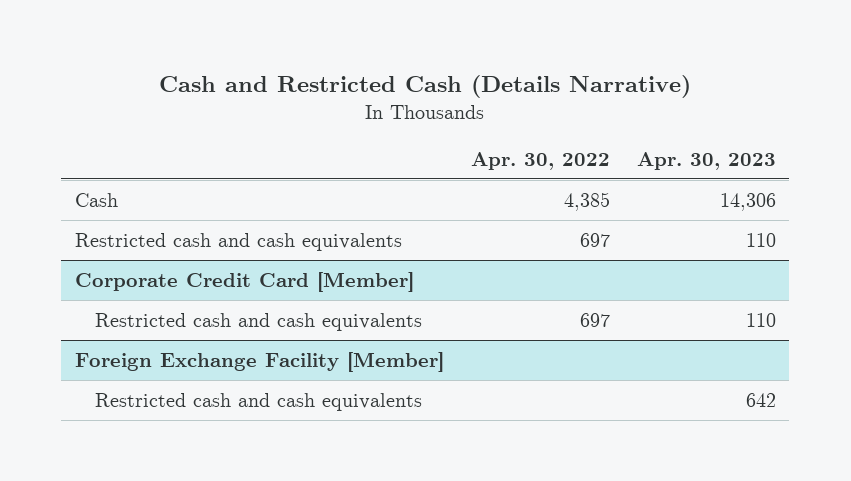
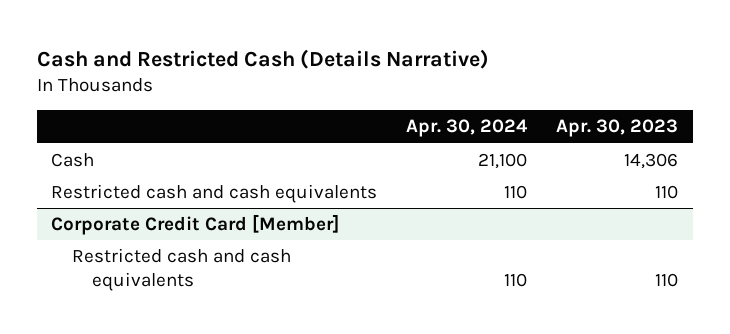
- | Apr. 30, 2022 | Apr. 30, 2023
+ | Apr. 30, 2024 | Apr. 30, 2023
- Foreign Exchange Facility [Member]
- Restricted cash and cash equivalents | | 642

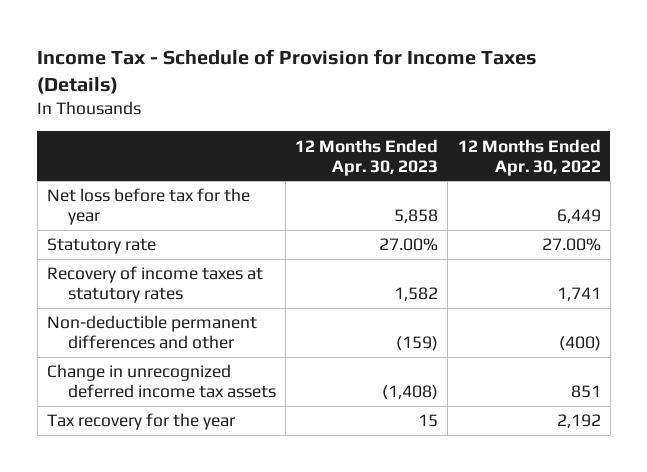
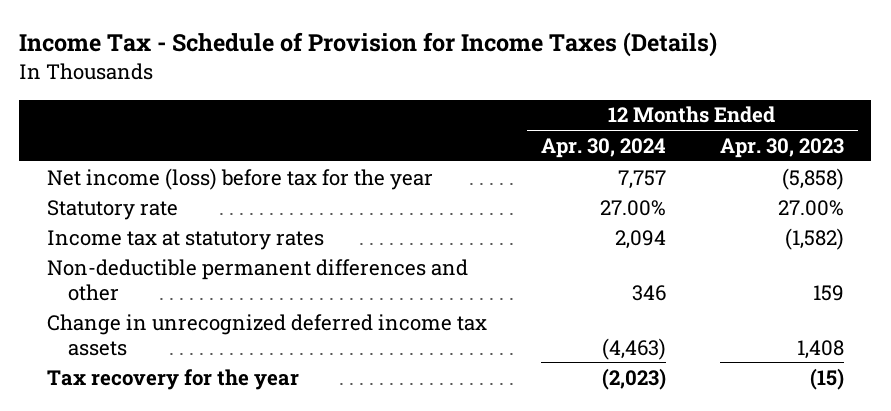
- | 12 Months Ended Apr. 30, 2023 | 12 Months Ended Apr. 30, 2022
+ | 12 Months Ended Apr. 30, 2024 | 12 Months Ended Apr. 30, 2023
- Net loss before tax for the year | 5,858 | 6,449
+ Net income (loss) before tax for the year | 7,757 | (5,858)
- Recovery of income taxes at statutory rates | 1,582 | 1,741
- Non-deductible permanent differences and other | (159) | (400)
- Change in unrecognized deferred income tax assets | (1,408) | 851
- Tax recovery for the year | 15 | 2,192
+ Income tax at statutory rates | 2,094 | (1,582)
+ Non-deductible permanent differences and other | 346 | 159
+ Change in unrecognized deferred income tax assets | (4,463) | 1,408
+ Tax recovery for the year | (2,023) | (15)

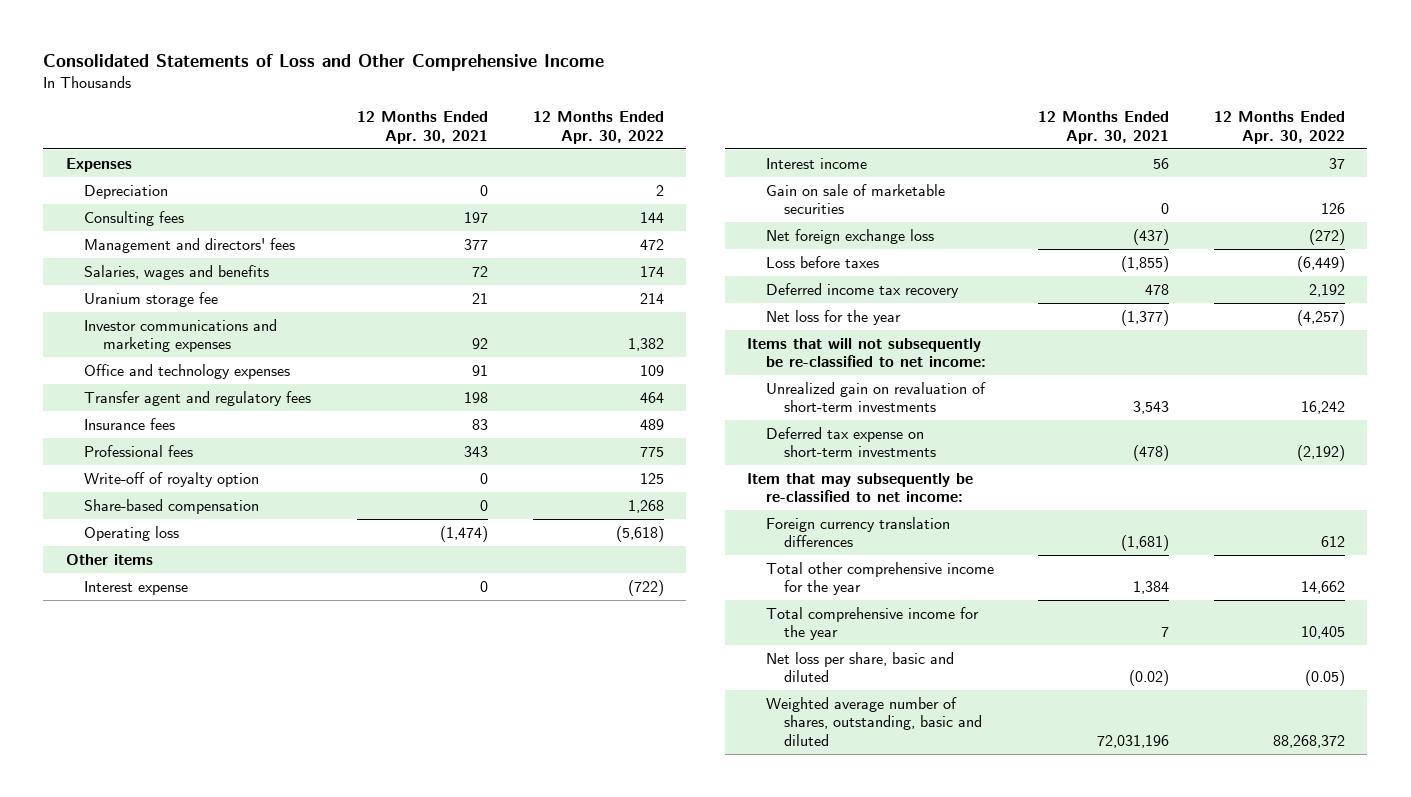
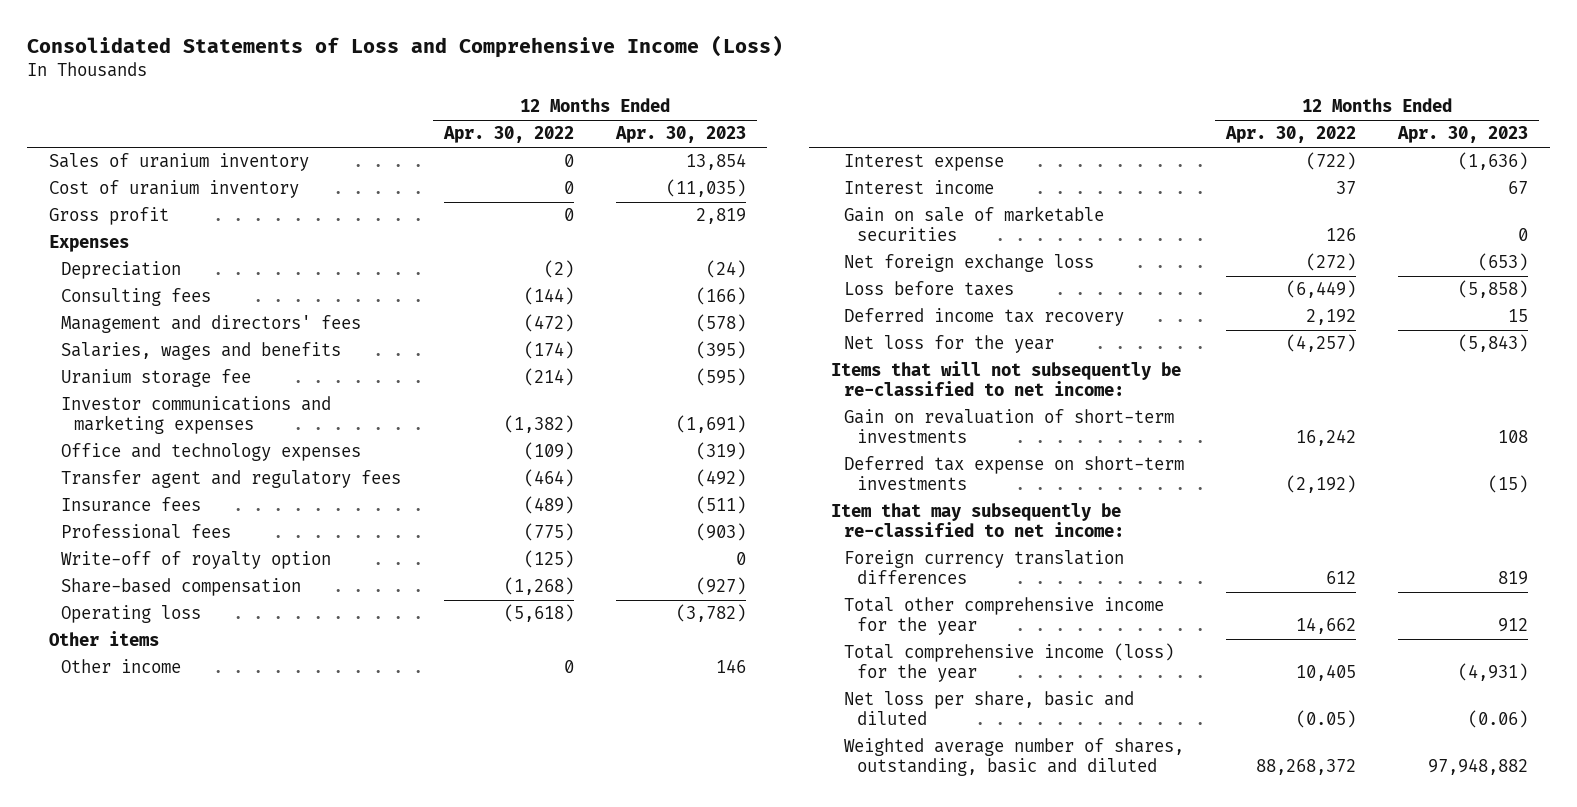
- Consolidated Statements of Loss and Other Comprehensive Income
+ Consolidated Statements of Loss and Comprehensive Income (Loss)
- | 12 Months Ended Apr. 30, 2021 | 12 Months Ended Apr. 30, 2022
+ | 12 Months Ended Apr. 30, 2022 | 12 Months Ended Apr. 30, 2023
+ Sales of uranium inventory | 0 | 13,854
+ Cost of uranium inventory | 0 | (11,035)
+ Gross profit | 0 | 2,819
- Depreciation | 0 | 2
- Consulting fees | 197 | 144
- Management and directors' fees | 377 | 472
- Salaries, wages and benefits | 72 | 174
- Uranium storage fee | 21 | 214
- Investor communications and marketing expenses | 92 | 1,382
- Office and technology expenses | 91 | 109
- Transfer agent and regulatory fees | 198 | 464
- Insurance fees | 83 | 489
- Professional fees | 343 | 775
- Write-off of royalty option | 0 | 125
- Share-based compensation | 0 | 1,268
+ Depreciation | (2) | (24)
+ Consulting fees | (144) | (166)
+ Management and directors' fees | (472) | (578)
+ Salaries, wages and benefits | (174) | (395)
+ Uranium storage fee | (214) | (595)
+ Investor communications and marketing expenses | (1,382) | (1,691)
+ Office and technology expenses | (109) | (319)
+ Transfer agent and regulatory fees | (464) | (492)
+ Insurance fees | (489) | (511)
+ Professional fees | (775) | (903)
+ Write-off of royalty option | (125) | 0
+ Share-based compensation | (1,268) | (927)
+ Other income | 0 | 146
- Unrealized gain on revaluation of short-term investments | 3,543 | 16,242
+ Gain on revaluation of short-term investments | 16,242 | 108
- Total comprehensive income for the year | 7 | 10,405
+ Total comprehensive income (loss) for the year | 10,405 | (4,931)

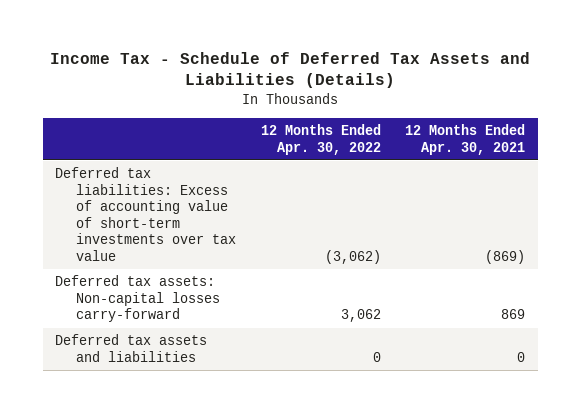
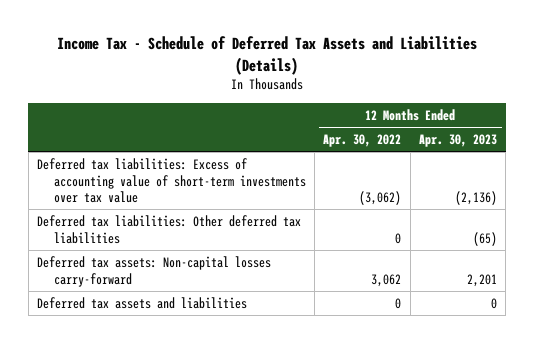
- | 12 Months Ended Apr. 30, 2022 | 12 Months Ended Apr. 30, 2021
+ | 12 Months Ended Apr. 30, 2022 | 12 Months Ended Apr. 30, 2023
+ Deferred tax liabilities: Other deferred tax liabilities | 0 | (65)

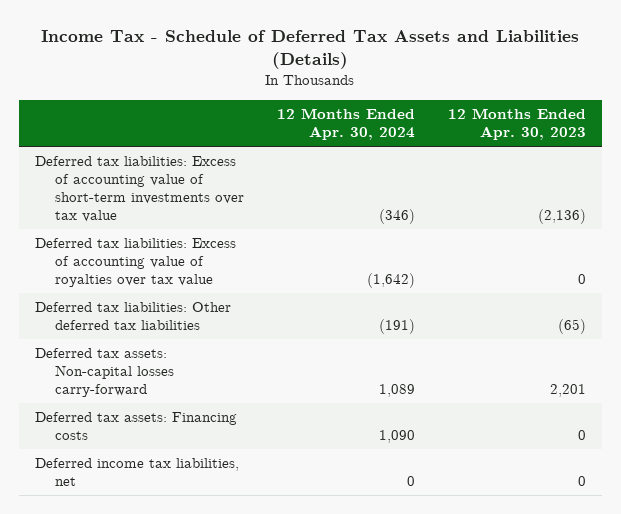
- | 12 Months Ended Apr. 30, 2022 | 12 Months Ended Apr. 30, 2023
+ | 12 Months Ended Apr. 30, 2024 | 12 Months Ended Apr. 30, 2023
+ Deferred tax liabilities: Excess of accounting value of royalties over tax value | (1,642) | 0
- Deferred tax assets and liabilities | 0 | 0
+ Deferred tax assets: Financing costs | 1,090 | 0
+ Deferred income tax liabilities, net | 0 | 0

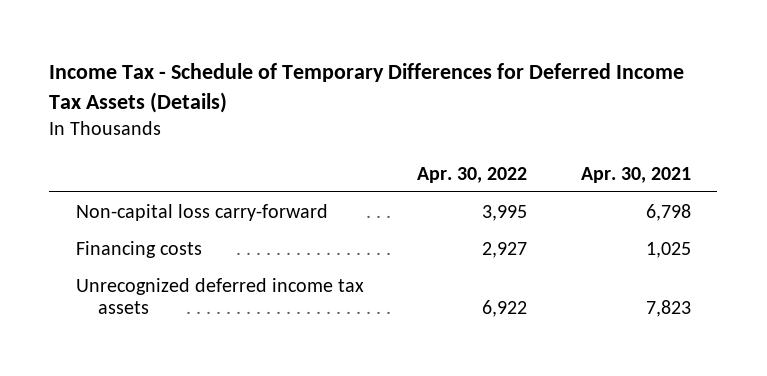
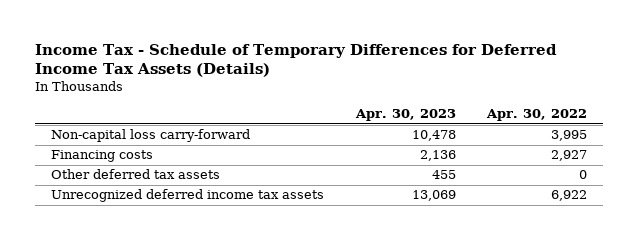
- | Apr. 30, 2022 | Apr. 30, 2021
+ | Apr. 30, 2023 | Apr. 30, 2022
+ Other deferred tax assets | 455 | 0

